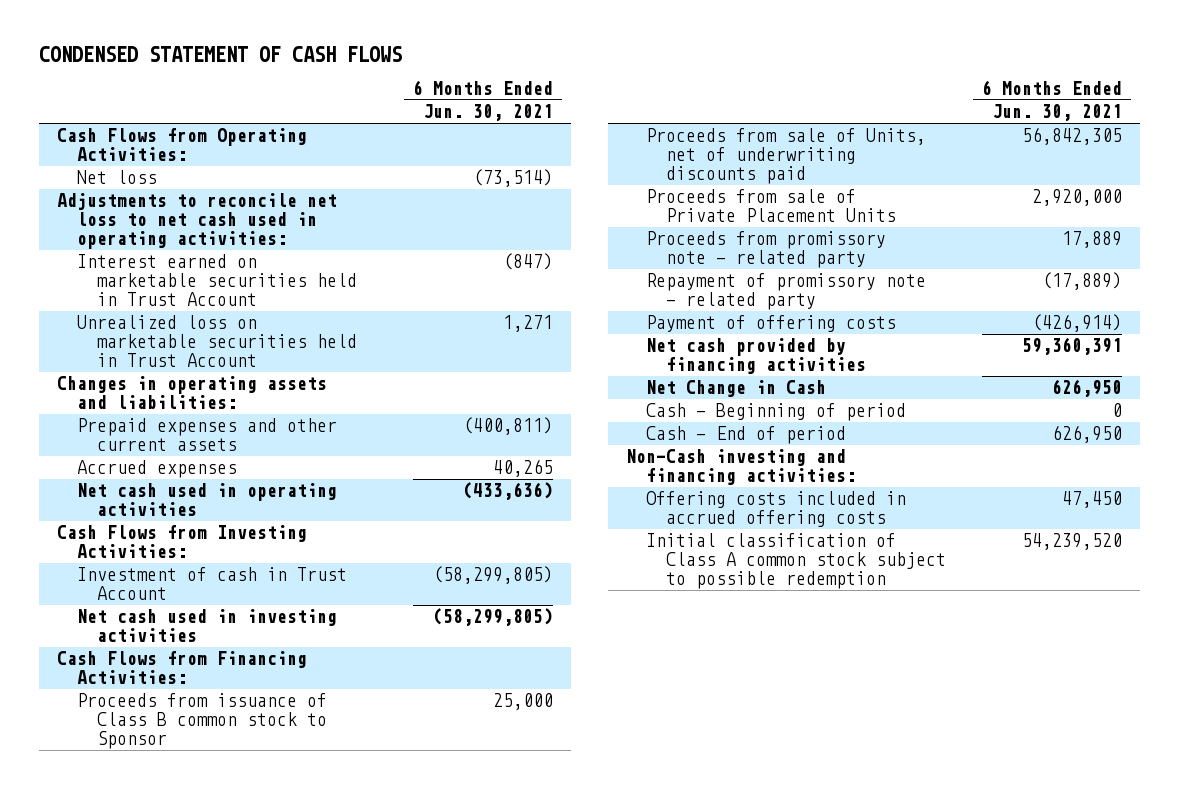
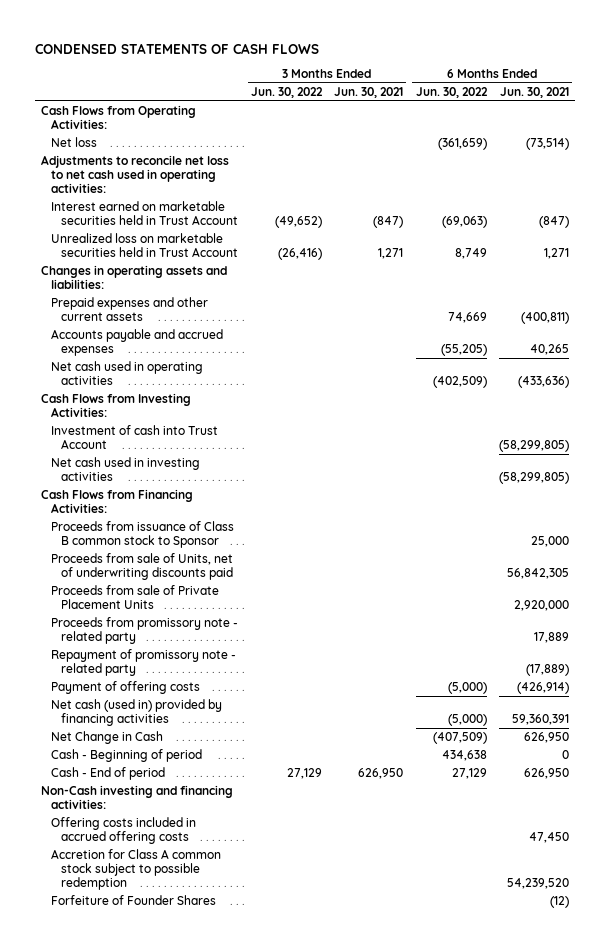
- CONDENSED STATEMENT OF CASH FLOWS
+ CONDENSED STATEMENTS OF CASH FLOWS
- | 6 Months Ended Jun. 30, 2021
+ | 3 Months Ended Jun. 30, 2022 | 3 Months Ended Jun. 30, 2021 | 6 Months Ended Jun. 30, 2022 | 6 Months Ended Jun. 30, 2021
- Accrued expenses | 40,265
+ Accounts payable and accrued expenses | | | (55,205) | 40,265
- Investment of cash in Trust Account | (58,299,805)
+ Investment of cash into Trust Account | | | | (58,299,805)
- Net cash provided by financing activities | 59,360,391
+ Net cash (used in) provided by financing activities | | | (5,000) | 59,360,391
- Initial classification of Class A common stock subject to possible redemption | 54,239,520
+ Accretion for Class A common stock subject to possible redemption | | | | 54,239,520
+ Forfeiture of Founder Shares | | | | (12)

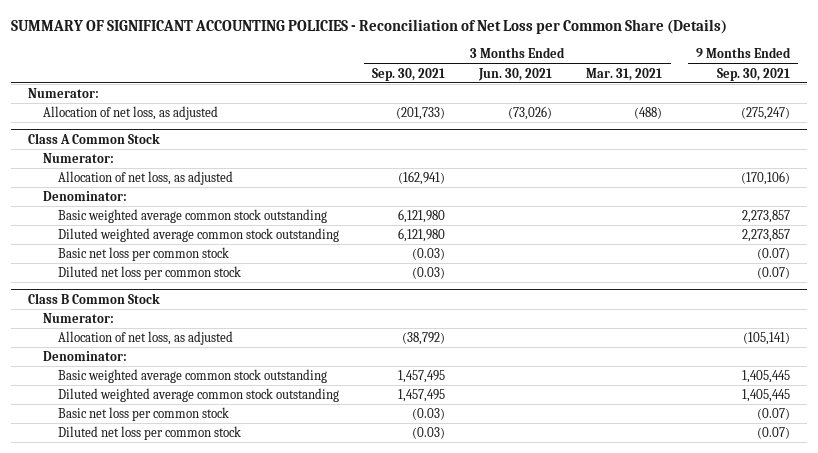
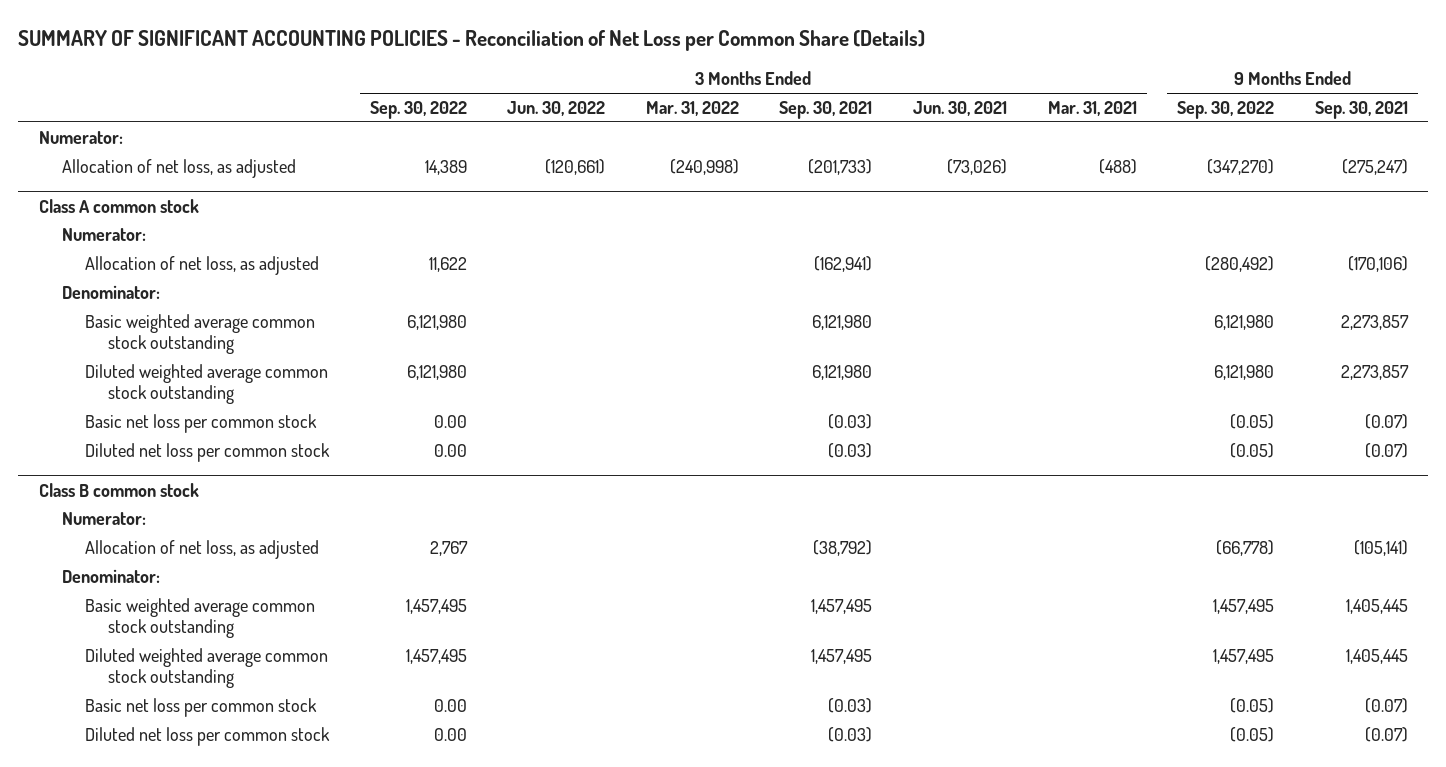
- | 3 Months Ended Sep. 30, 2021 | 3 Months Ended Jun. 30, 2021 | 3 Months Ended Mar. 31, 2021 | 9 Months Ended Sep. 30, 2021
+ | 3 Months Ended Sep. 30, 2022 | 3 Months Ended Jun. 30, 2022 | 3 Months Ended Mar. 31, 2022 | 3 Months Ended Sep. 30, 2021 | 3 Months Ended Jun. 30, 2021 | 3 Months Ended Mar. 31, 2021 | 9 Months Ended Sep. 30, 2022 | 9 Months Ended Sep. 30, 2021
- Class A Common Stock
+ Class A common stock
- Class B Common Stock
+ Class B common stock

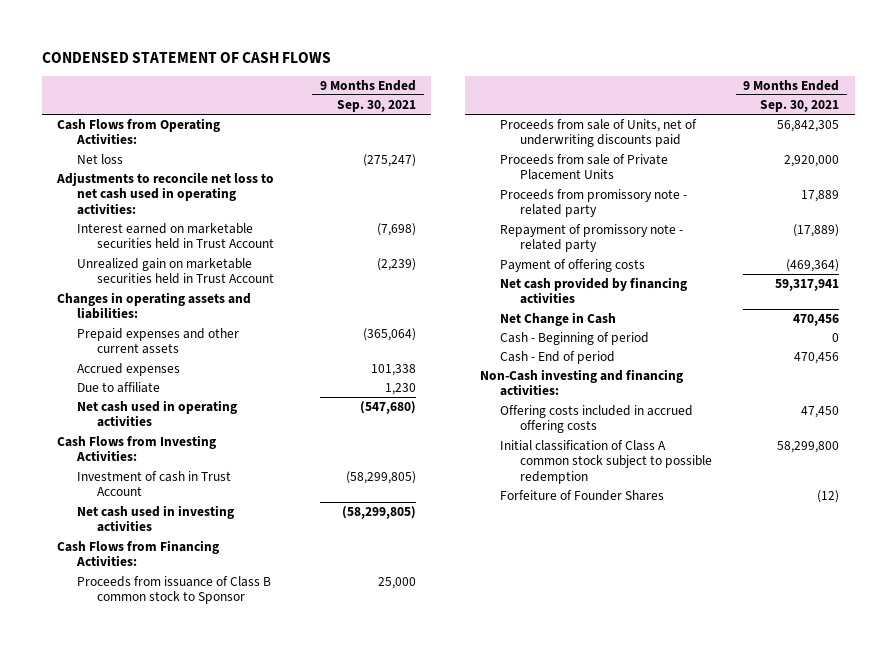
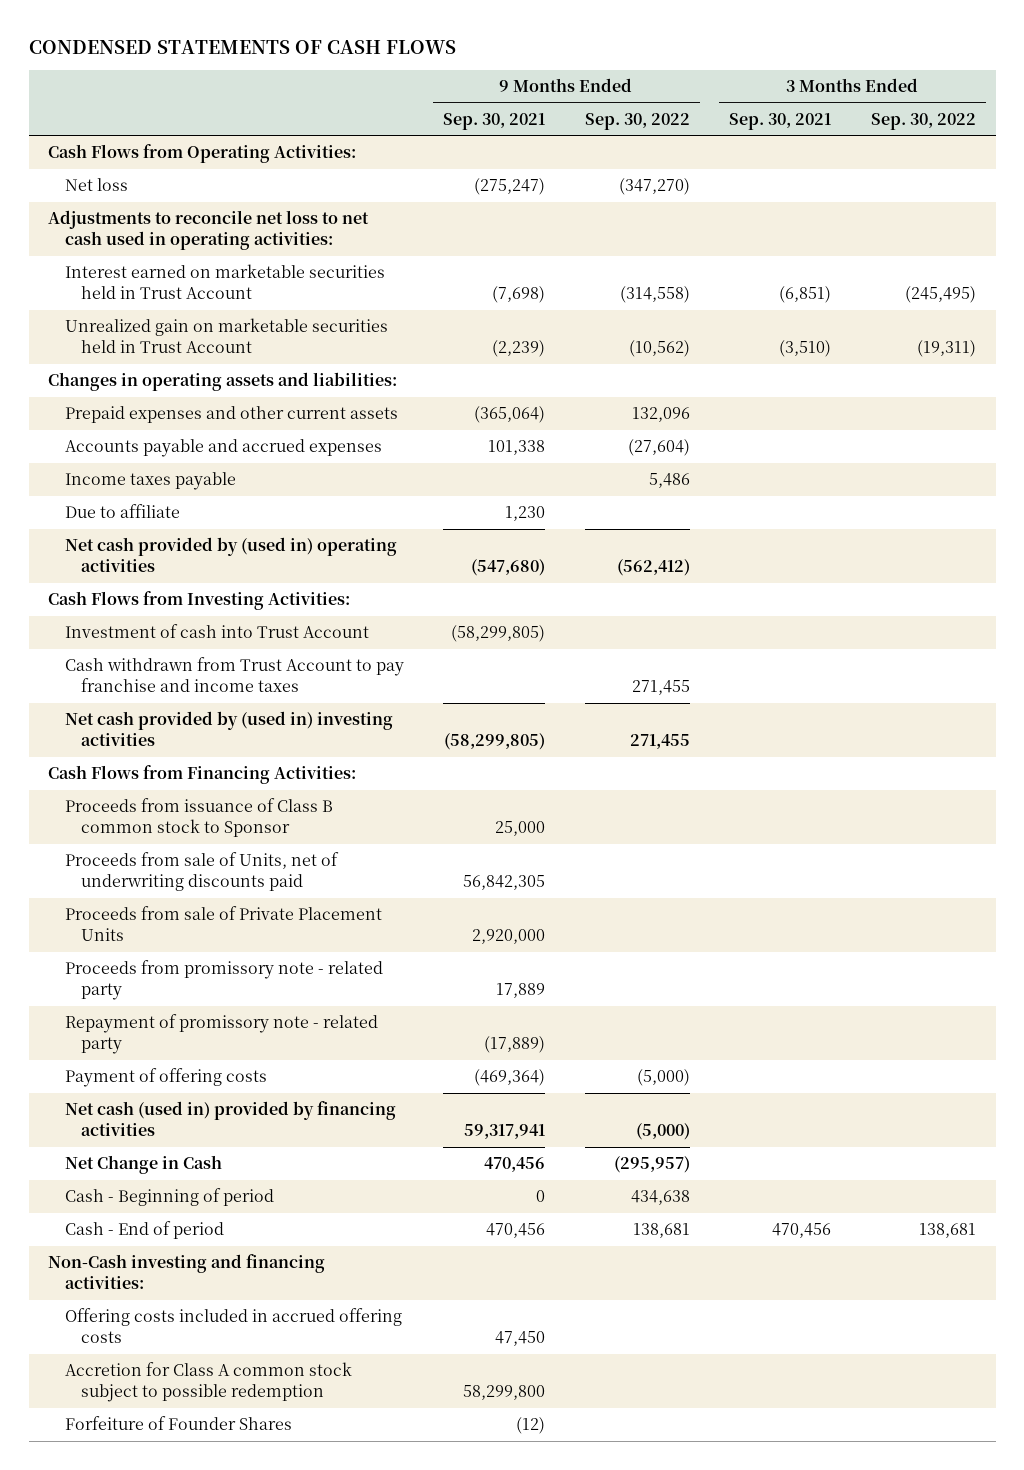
- CONDENSED STATEMENT OF CASH FLOWS
+ CONDENSED STATEMENTS OF CASH FLOWS
- | 9 Months Ended Sep. 30, 2021
+ | 9 Months Ended Sep. 30, 2021 | 9 Months Ended Sep. 30, 2022 | 3 Months Ended Sep. 30, 2021 | 3 Months Ended Sep. 30, 2022
- Accrued expenses | 101,338
+ Accounts payable and accrued expenses | 101,338 | (27,604) | |
+ Income taxes payable | | 5,486 | |
- Net cash used in operating activities | (547,680)
+ Net cash provided by (used in) operating activities | (547,680) | (562,412) | |
- Investment of cash in Trust Account | (58,299,805)
- Net cash used in investing activities | (58,299,805)
+ Investment of cash into Trust Account | (58,299,805) | | |
+ Cash withdrawn from Trust Account to pay franchise and income taxes | | 271,455 | |
+ Net cash provided by (used in) investing activities | (58,299,805) | 271,455 | |
- Net cash provided by financing activities | 59,317,941
+ Net cash (used in) provided by financing activities | 59,317,941 | (5,000) | |
- Initial classification of Class A common stock subject to possible redemption | 58,299,800
+ Accretion for Class A common stock subject to possible redemption | 58,299,800 | | |

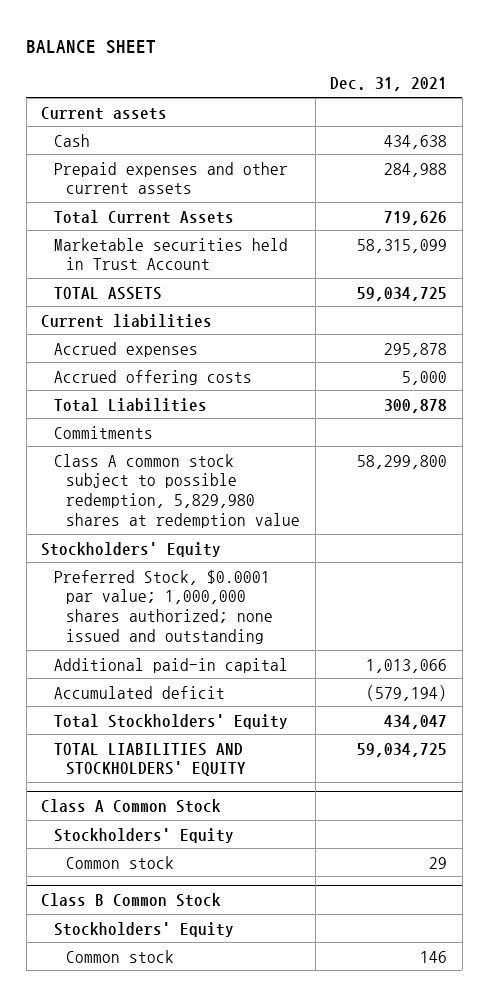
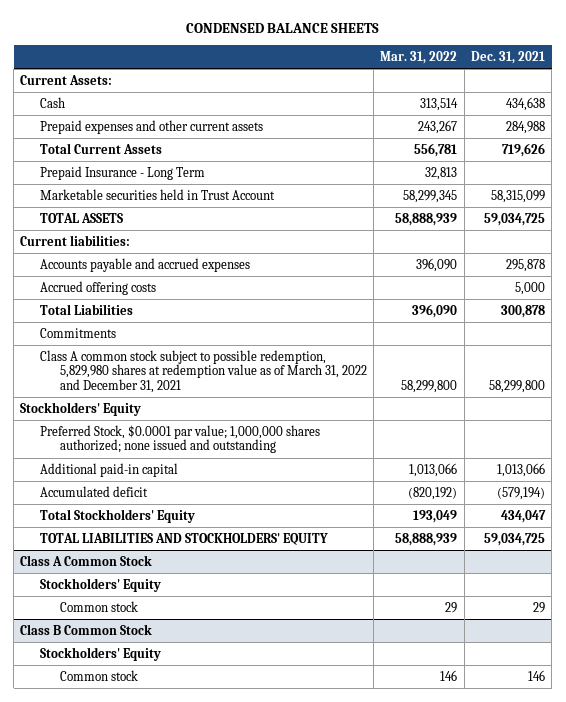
- BALANCE SHEET
+ CONDENSED BALANCE SHEETS
- | Dec. 31, 2021
+ | Mar. 31, 2022 | Dec. 31, 2021
- Current assets
+ Current Assets:
+ Prepaid Insurance - Long Term | 32,813 |
- Current liabilities
- Accrued expenses | 295,878
+ Current liabilities:
+ Accounts payable and accrued expenses | 396,090 | 295,878
- Class A common stock subject to possible redemption, 5,829,980 shares at redemption value | 58,299,800
+ Class A common stock subject to possible redemption, 5,829,980 shares at redemption value as of March 31, 2022 and December 31, 2021 | 58,299,800 | 58,299,800

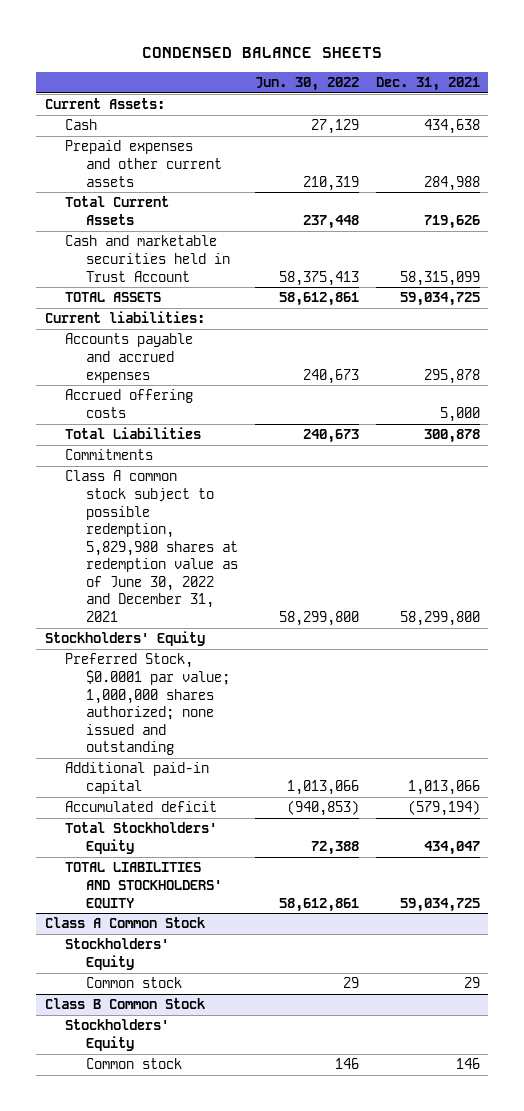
- | Mar. 31, 2022 | Dec. 31, 2021
+ | Jun. 30, 2022 | Dec. 31, 2021
- Prepaid Insurance - Long Term | 32,813 |
- Marketable securities held in Trust Account | 58,299,345 | 58,315,099
+ Cash and marketable securities held in Trust Account | 58,375,413 | 58,315,099
- Class A common stock subject to possible redemption, 5,829,980 shares at redemption value as of March 31, 2022 and December 31, 2021 | 58,299,800 | 58,299,800
+ Class A common stock subject to possible redemption, 5,829,980 shares at redemption value as of June 30, 2022 and December 31, 2021 | 58,299,800 | 58,299,800

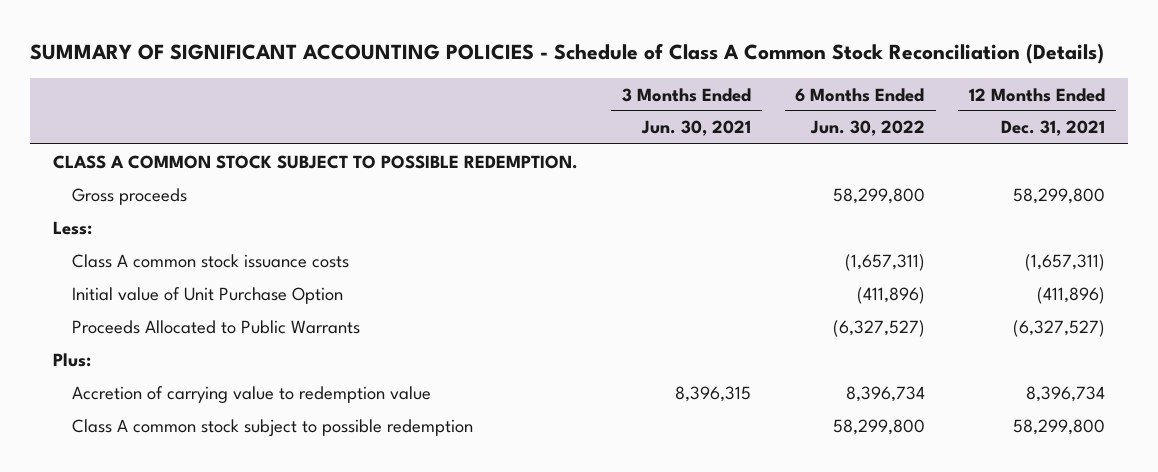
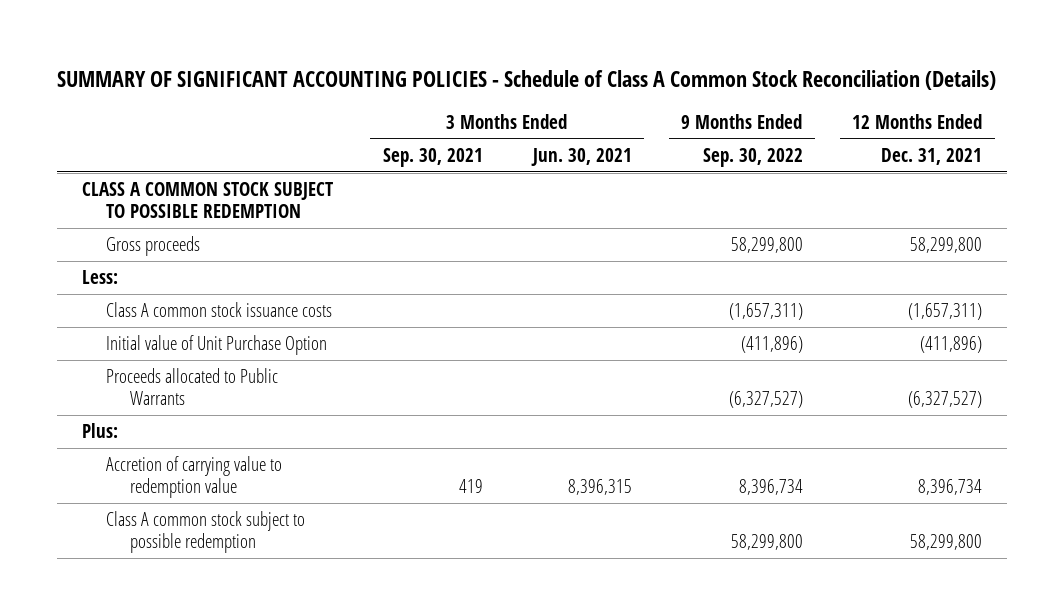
- | 3 Months Ended Jun. 30, 2021 | 6 Months Ended Jun. 30, 2022 | 12 Months Ended Dec. 31, 2021
+ | 3 Months Ended Sep. 30, 2021 | 3 Months Ended Jun. 30, 2021 | 9 Months Ended Sep. 30, 2022 | 12 Months Ended Dec. 31, 2021
- CLASS A COMMON STOCK SUBJECT TO POSSIBLE REDEMPTION.
+ CLASS A COMMON STOCK SUBJECT TO POSSIBLE REDEMPTION
- Proceeds Allocated to Public Warrants | | (6,327,527) | (6,327,527)
+ Proceeds allocated to Public Warrants | | | (6,327,527) | (6,327,527)

